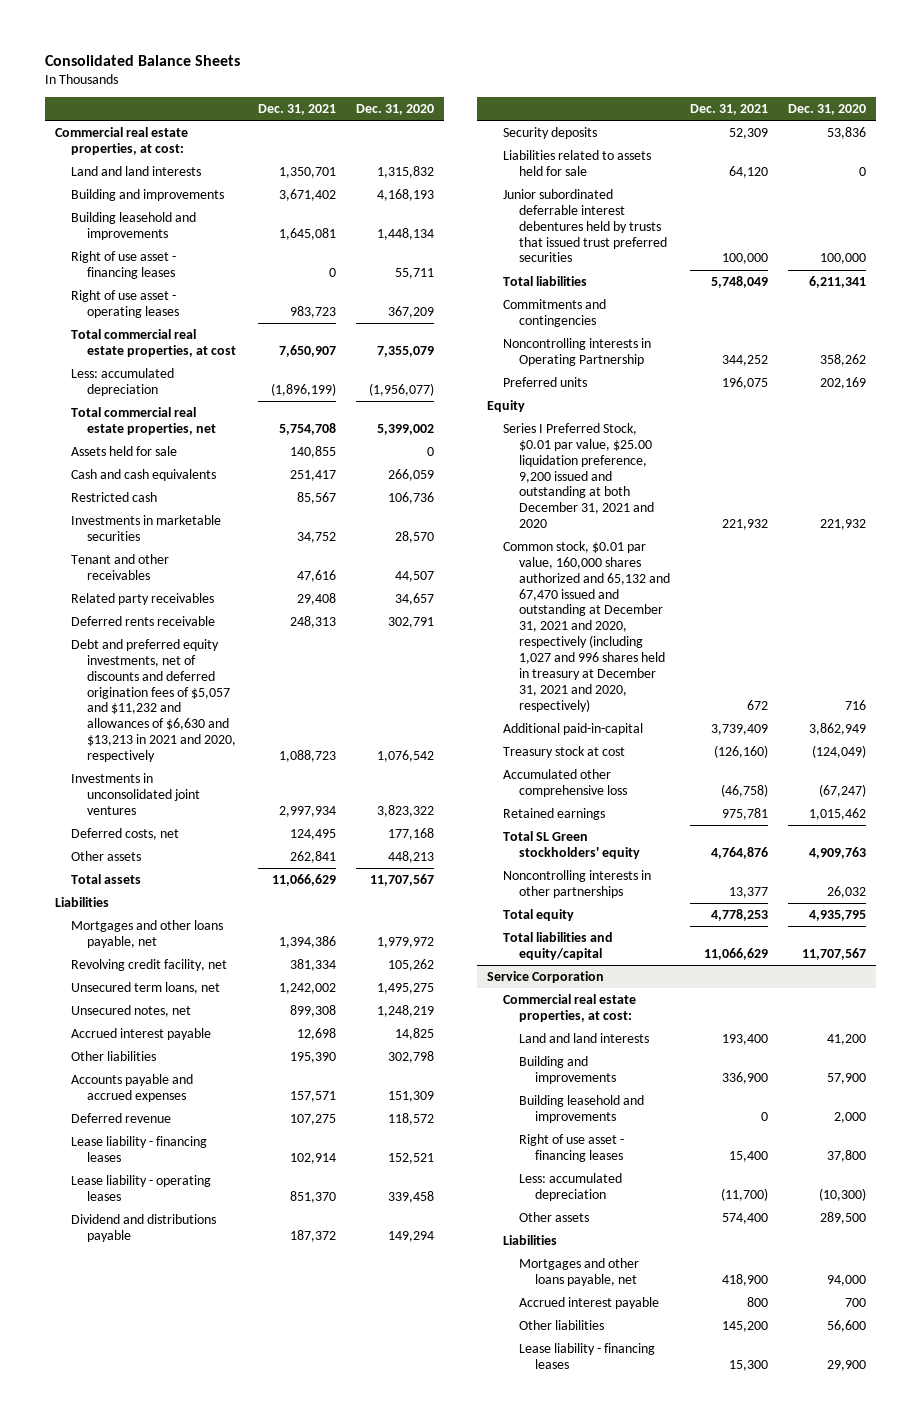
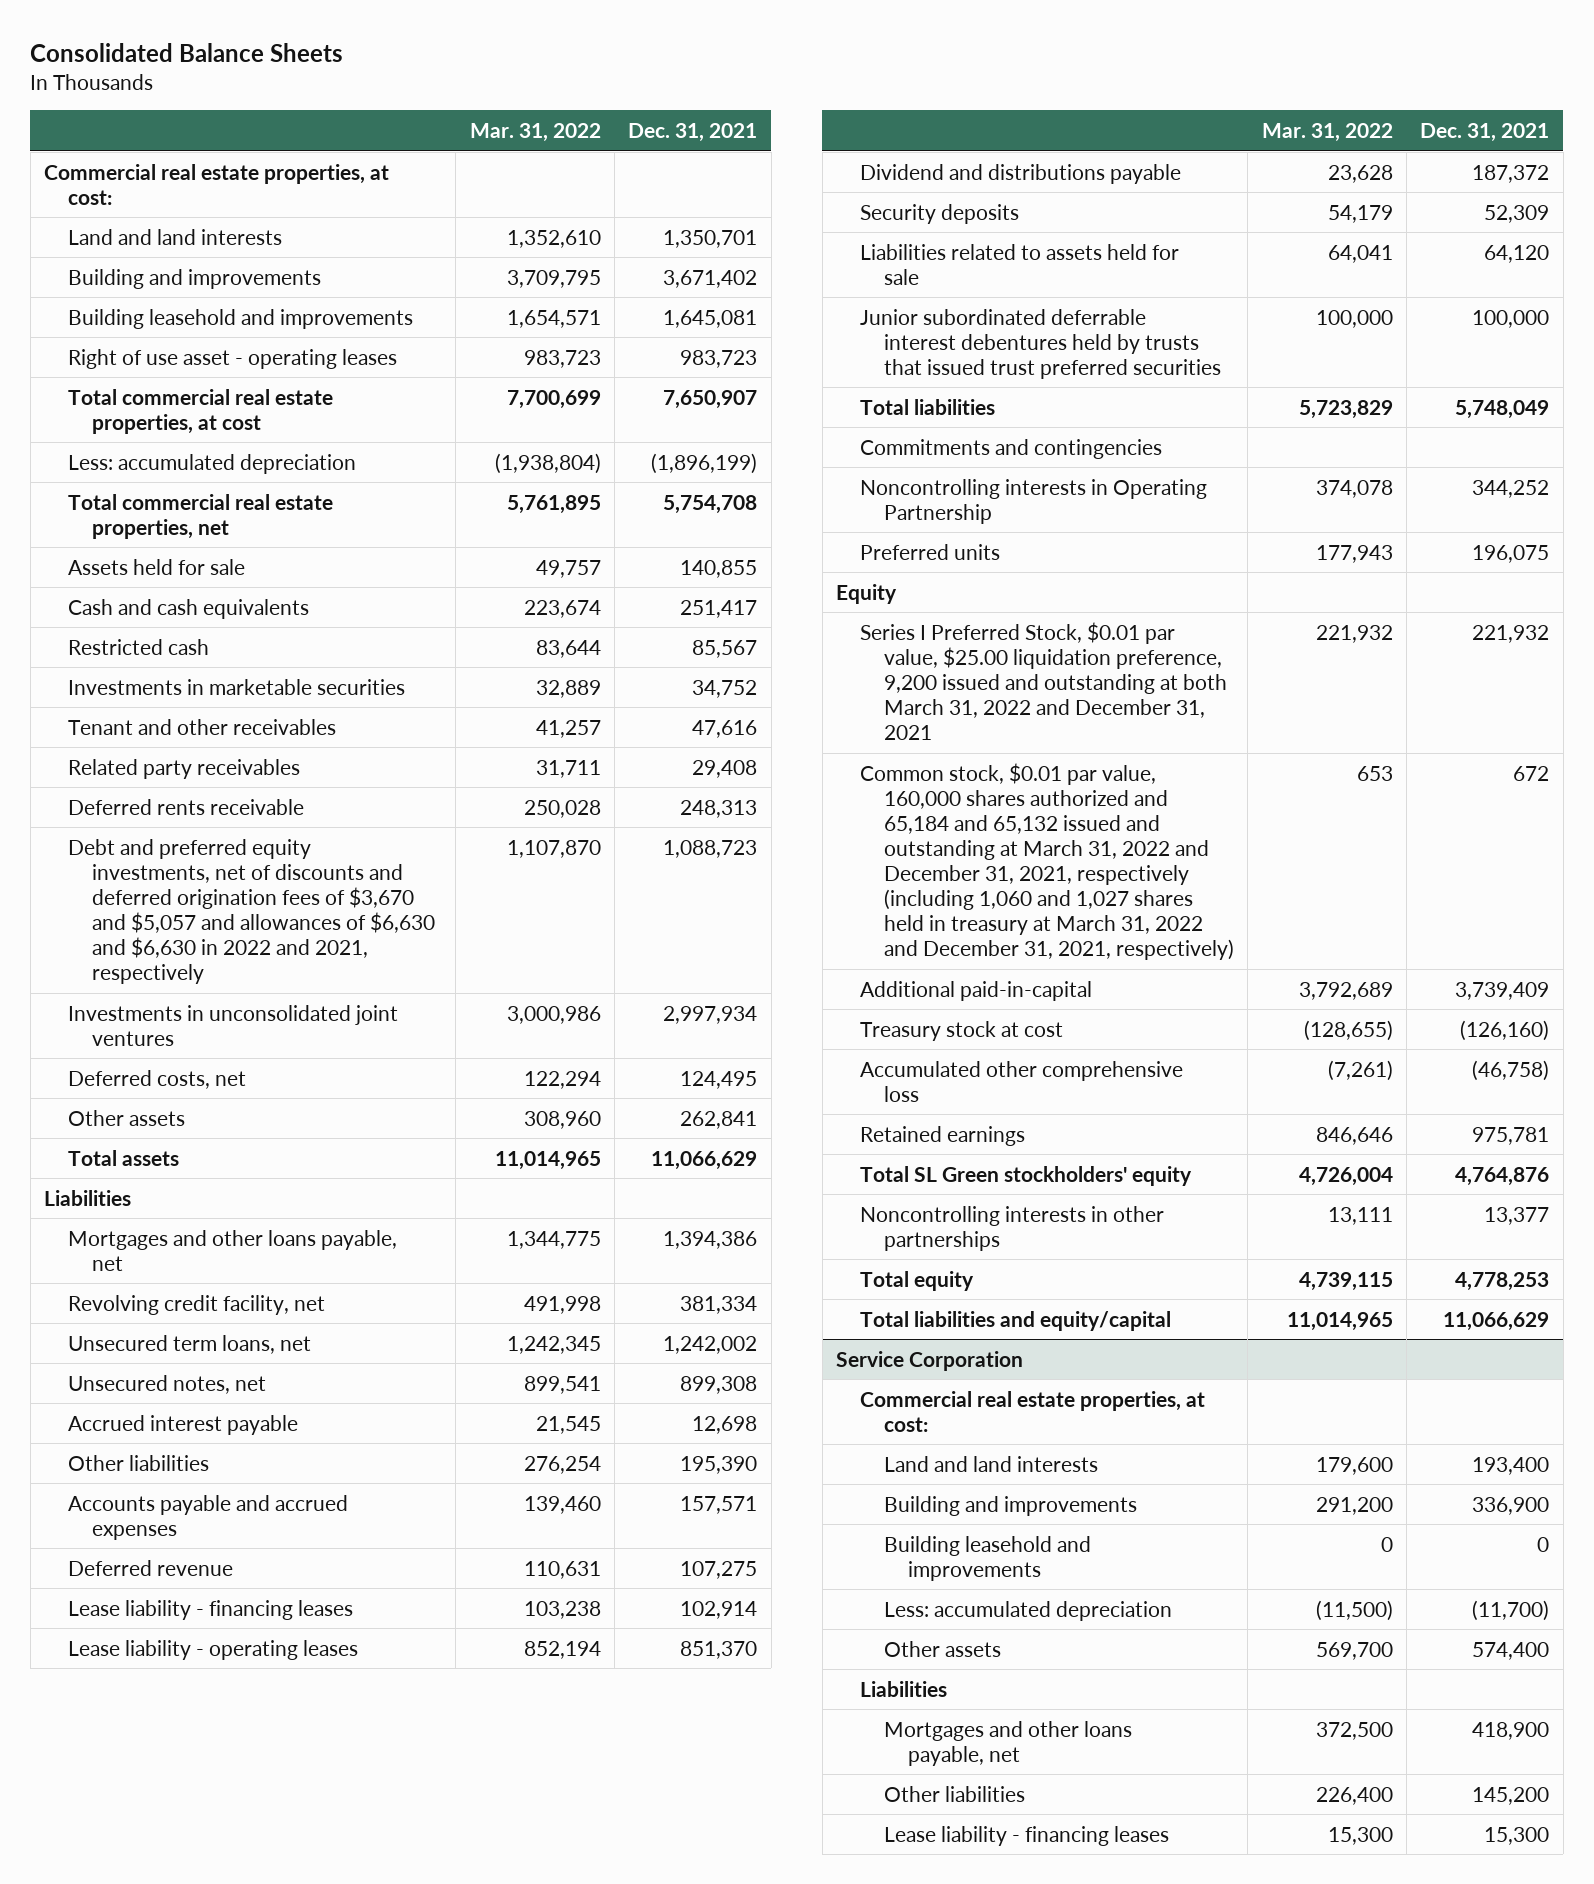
- | Dec. 31, 2021 | Dec. 31, 2020
+ | Mar. 31, 2022 | Dec. 31, 2021
- Right of use asset - financing leases | 0 | 55,711
- Debt and preferred equity investments, net of discounts and deferred origination fees of $5,057 and $11,232 and allowances of $6,630 and $13,213 in 2021 and 2020, respectively | 1,088,723 | 1,076,542
+ Debt and preferred equity investments, net of discounts and deferred origination fees of $3,670 and $5,057 and allowances of $6,630 and $6,630 in 2022 and 2021, respectively | 1,107,870 | 1,088,723
- Series I Preferred Stock, $0.01 par value, $25.00 liquidation preference, 9,200 issued and outstanding at both December 31, 2021 and 2020 | 221,932 | 221,932
- Common stock, $0.01 par value, 160,000 shares authorized and 65,132 and 67,470 issued and outstanding at December 31, 2021 and 2020, respectively (including 1,027 and 996 shares held in treasury at December 31, 2021 and 2020, respectively) | 672 | 716
+ Series I Preferred Stock, $0.01 par value, $25.00 liquidation preference, 9,200 issued and outstanding at both March 31, 2022 and December 31, 2021 | 221,932 | 221,932
+ Common stock, $0.01 par value, 160,000 shares authorized and 65,184 and 65,132 issued and outstanding at March 31, 2022 and December 31, 2021, respectively (including 1,060 and 1,027 shares held in treasury at March 31, 2022 and December 31, 2021, respectively) | 653 | 672
@ Service Corporation
- Right of use asset - financing leases | 15,400 | 37,800
- Accrued interest payable | 800 | 700

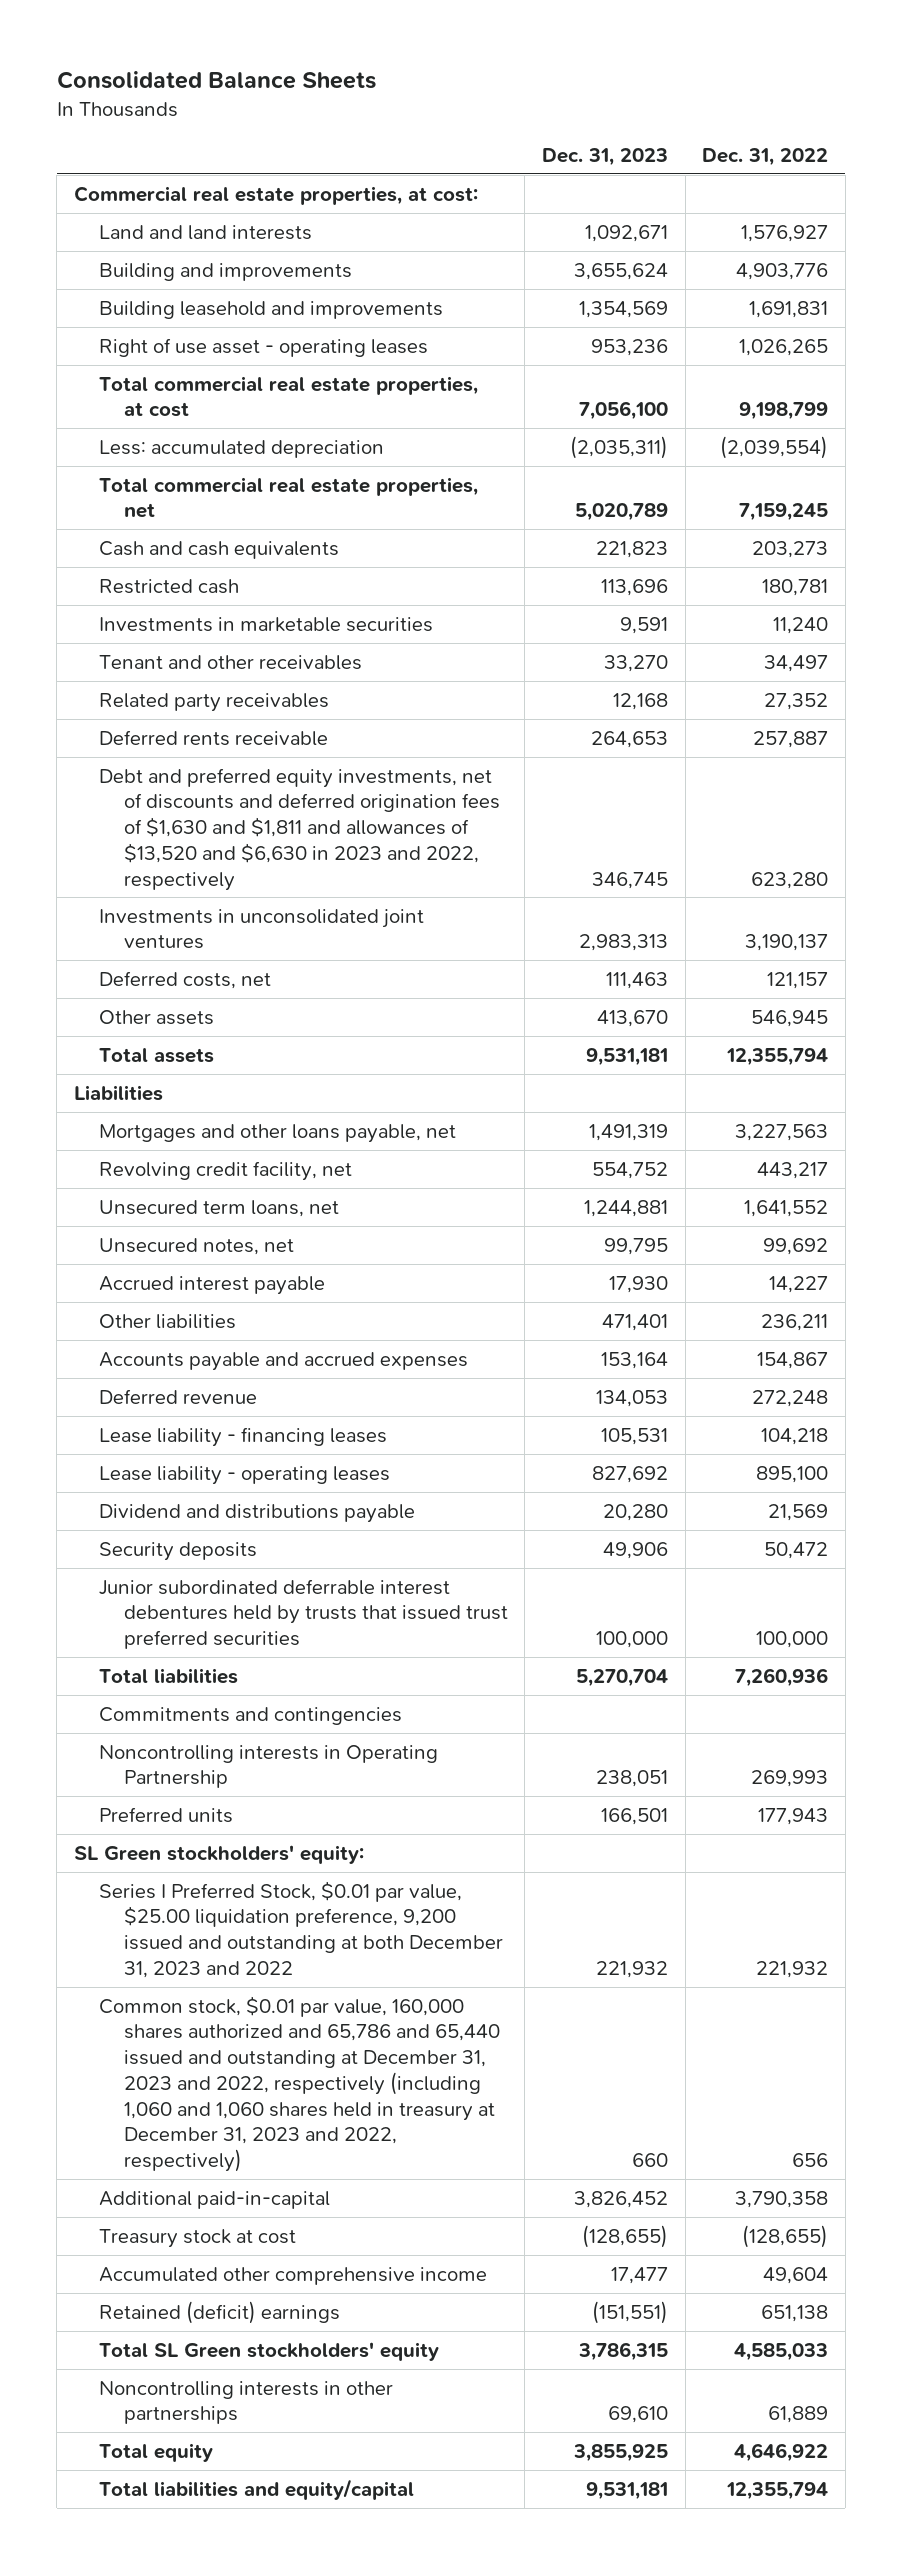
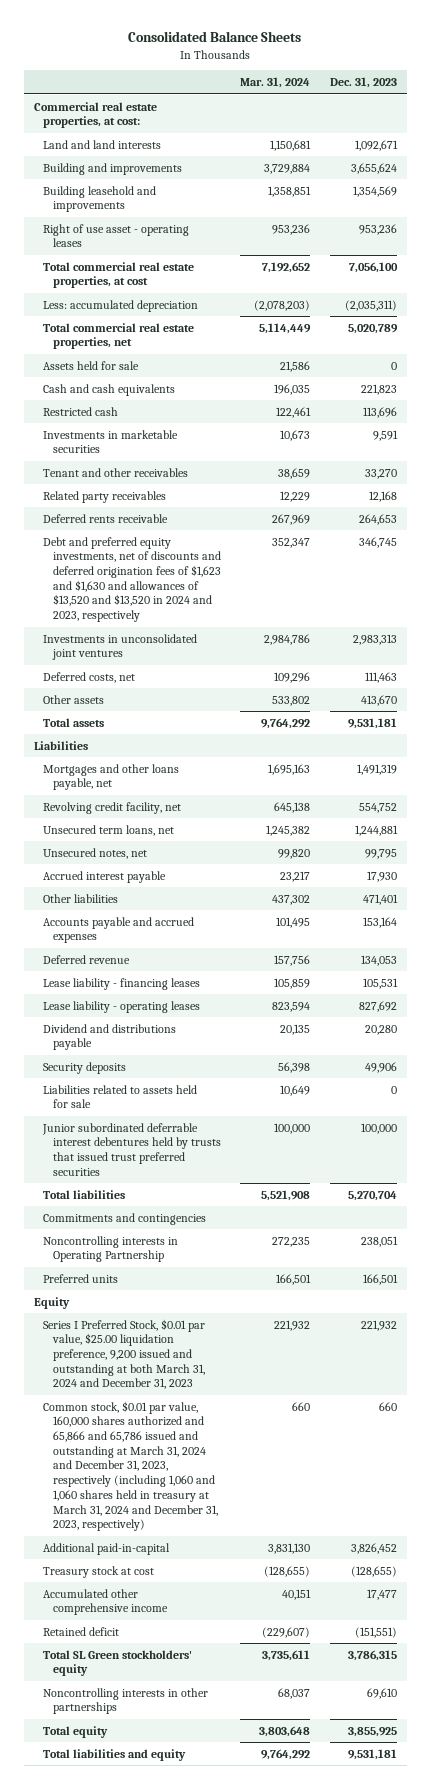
- | Dec. 31, 2023 | Dec. 31, 2022
+ | Mar. 31, 2024 | Dec. 31, 2023
+ Assets held for sale | 21,586 | 0
- Debt and preferred equity investments, net of discounts and deferred origination fees of $1,630 and $1,811 and allowances of $13,520 and $6,630 in 2023 and 2022, respectively | 346,745 | 623,280
+ Debt and preferred equity investments, net of discounts and deferred origination fees of $1,623 and $1,630 and allowances of $13,520 and $13,520 in 2024 and 2023, respectively | 352,347 | 346,745
+ Liabilities related to assets held for sale | 10,649 | 0
- SL Green stockholders' equity:
- Series I Preferred Stock, $0.01 par value, $25.00 liquidation preference, 9,200 issued and outstanding at both December 31, 2023 and 2022 | 221,932 | 221,932
- Common stock, $0.01 par value, 160,000 shares authorized and 65,786 and 65,440 issued and outstanding at December 31, 2023 and 2022, respectively (including 1,060 and 1,060 shares held in treasury at December 31, 2023 and 2022, respectively) | 660 | 656
+ Equity
+ Series I Preferred Stock, $0.01 par value, $25.00 liquidation preference, 9,200 issued and outstanding at both March 31, 2024 and December 31, 2023 | 221,932 | 221,932
+ Common stock, $0.01 par value, 160,000 shares authorized and 65,866 and 65,786 issued and outstanding at March 31, 2024 and December 31, 2023, respectively (including 1,060 and 1,060 shares held in treasury at March 31, 2024 and December 31, 2023, respectively) | 660 | 660
- Retained (deficit) earnings | (151,551) | 651,138
+ Retained deficit | (229,607) | (151,551)
- Total liabilities and equity/capital | 9,531,181 | 12,355,794
+ Total liabilities and equity | 9,764,292 | 9,531,181

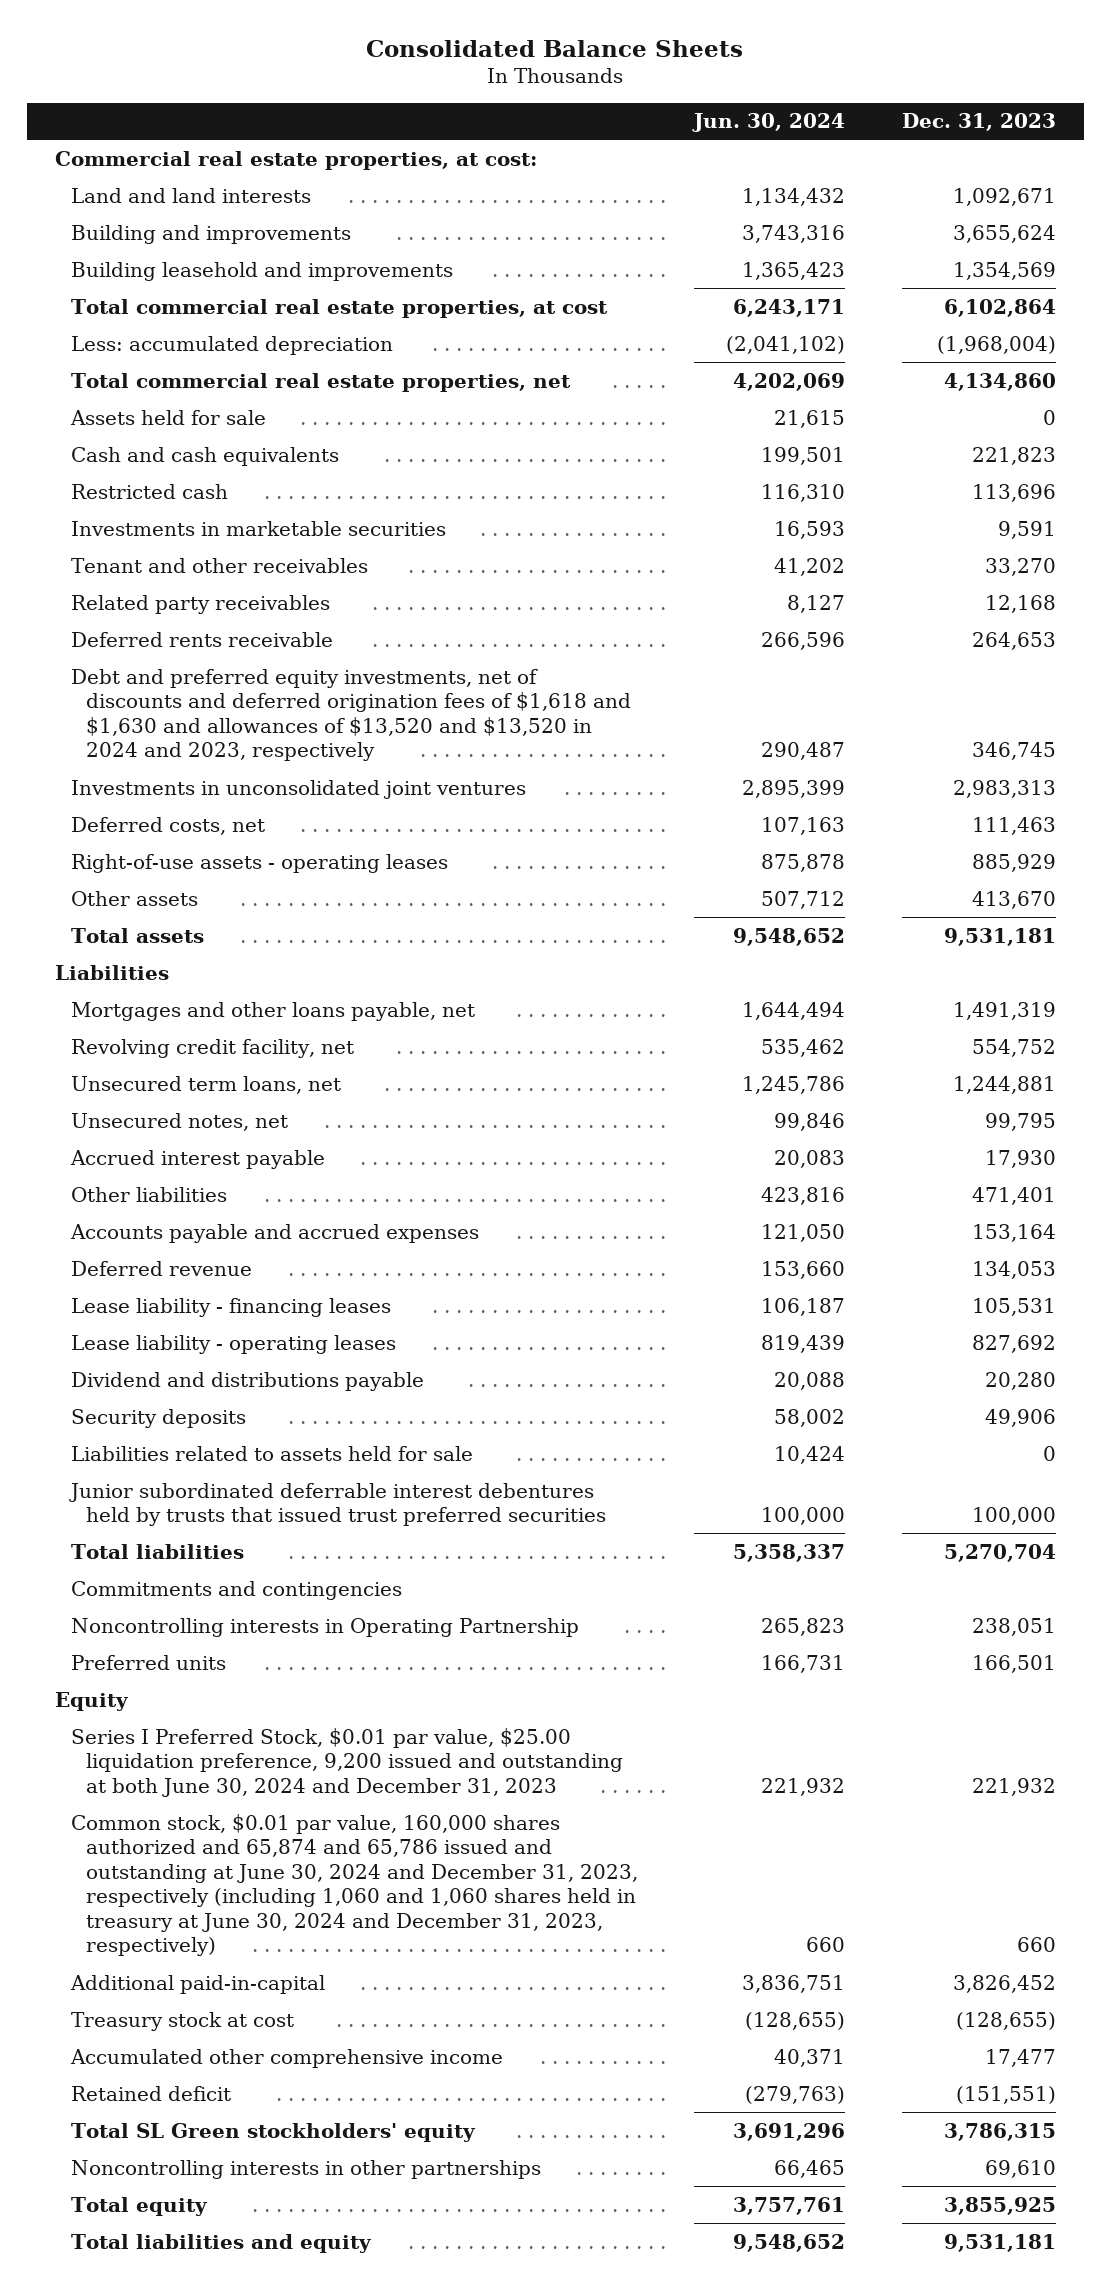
- | Mar. 31, 2024 | Dec. 31, 2023
+ | Jun. 30, 2024 | Dec. 31, 2023
- Right of use asset - operating leases | 953,236 | 953,236
- Total commercial real estate properties, at cost | 7,192,652 | 7,056,100
- Less: accumulated depreciation | (2,078,203) | (2,035,311)
- Total commercial real estate properties, net | 5,114,449 | 5,020,789
+ Total commercial real estate properties, at cost | 6,243,171 | 6,102,864
+ Less: accumulated depreciation | (2,041,102) | (1,968,004)
+ Total commercial real estate properties, net | 4,202,069 | 4,134,860
- Debt and preferred equity investments, net of discounts and deferred origination fees of $1,623 and $1,630 and allowances of $13,520 and $13,520 in 2024 and 2023, respectively | 352,347 | 346,745
+ Debt and preferred equity investments, net of discounts and deferred origination fees of $1,618 and $1,630 and allowances of $13,520 and $13,520 in 2024 and 2023, respectively | 290,487 | 346,745
+ Right-of-use assets - operating leases | 875,878 | 885,929
- Series I Preferred Stock, $0.01 par value, $25.00 liquidation preference, 9,200 issued and outstanding at both March 31, 2024 and December 31, 2023 | 221,932 | 221,932
- Common stock, $0.01 par value, 160,000 shares authorized and 65,866 and 65,786 issued and outstanding at March 31, 2024 and December 31, 2023, respectively (including 1,060 and 1,060 shares held in treasury at March 31, 2024 and December 31, 2023, respectively) | 660 | 660
+ Series I Preferred Stock, $0.01 par value, $25.00 liquidation preference, 9,200 issued and outstanding at both June 30, 2024 and December 31, 2023 | 221,932 | 221,932
+ Common stock, $0.01 par value, 160,000 shares authorized and 65,874 and 65,786 issued and outstanding at June 30, 2024 and December 31, 2023, respectively (including 1,060 and 1,060 shares held in treasury at June 30, 2024 and December 31, 2023, respectively) | 660 | 660

